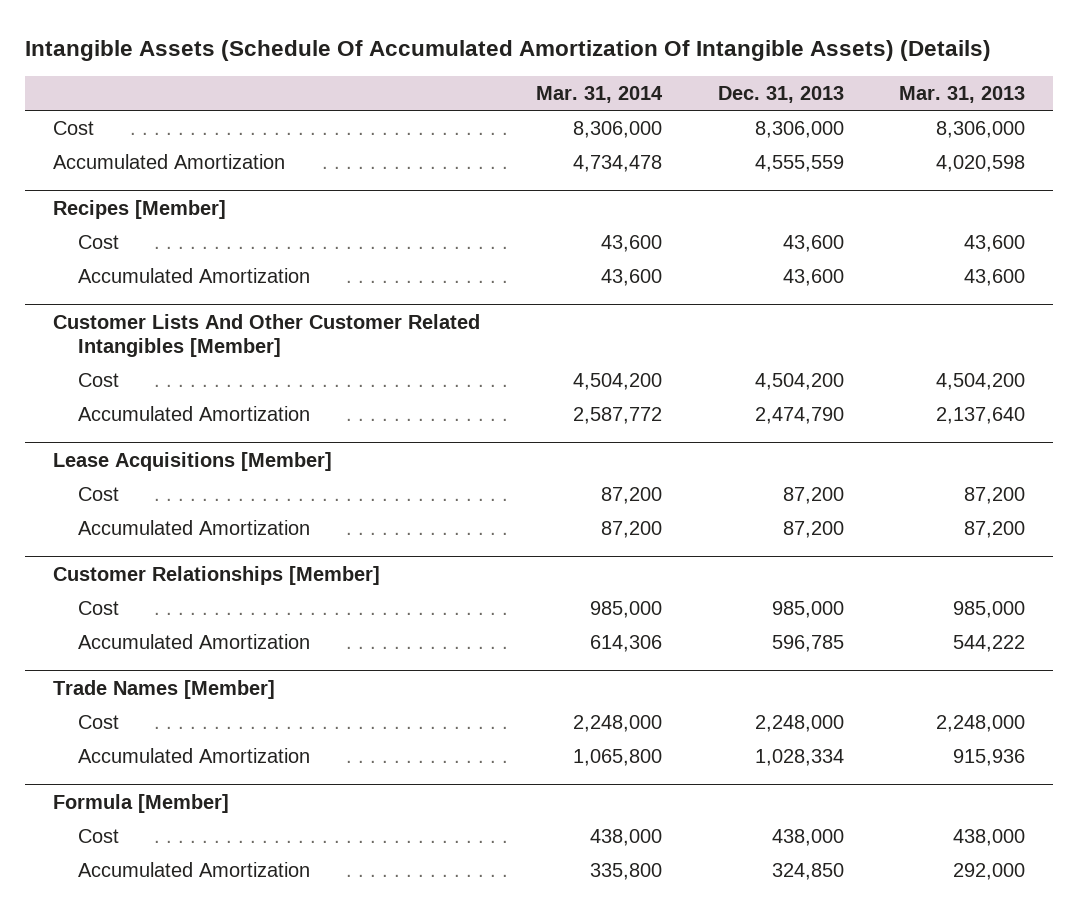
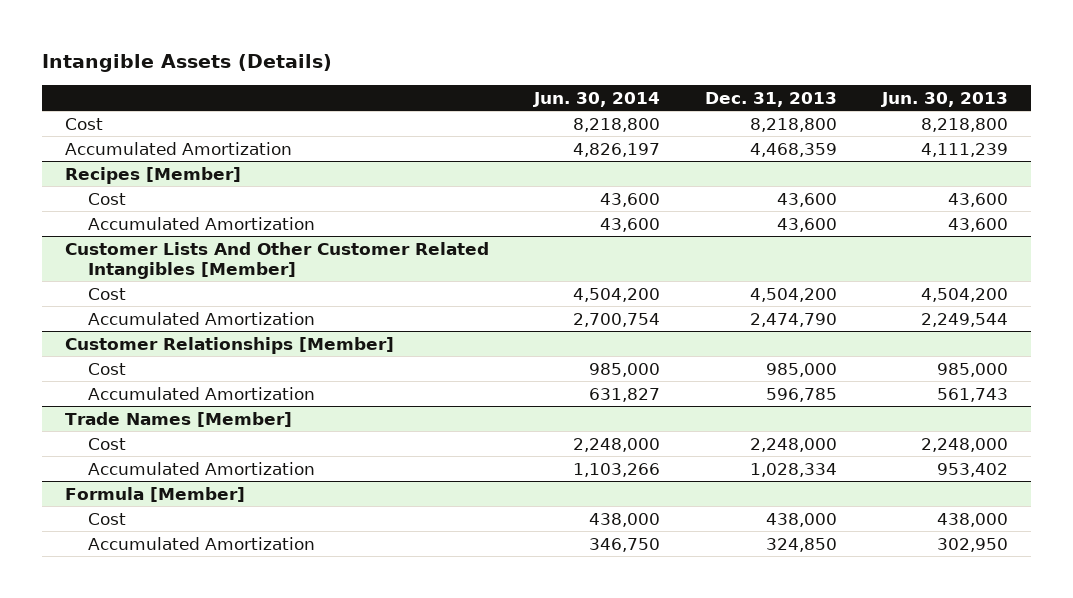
- Intangible Assets (Schedule Of Accumulated Amortization Of Intangible Assets) (Details)
+ Intangible Assets (Details)
- | Mar. 31, 2014 | Dec. 31, 2013 | Mar. 31, 2013
+ | Jun. 30, 2014 | Dec. 31, 2013 | Jun. 30, 2013
- Cost | 8,306,000 | 8,306,000 | 8,306,000
- Accumulated Amortization | 4,734,478 | 4,555,559 | 4,020,598
+ Cost | 8,218,800 | 8,218,800 | 8,218,800
+ Accumulated Amortization | 4,826,197 | 4,468,359 | 4,111,239
- Lease Acquisitions [Member]
- Cost | 87,200 | 87,200 | 87,200
- Accumulated Amortization | 87,200 | 87,200 | 87,200

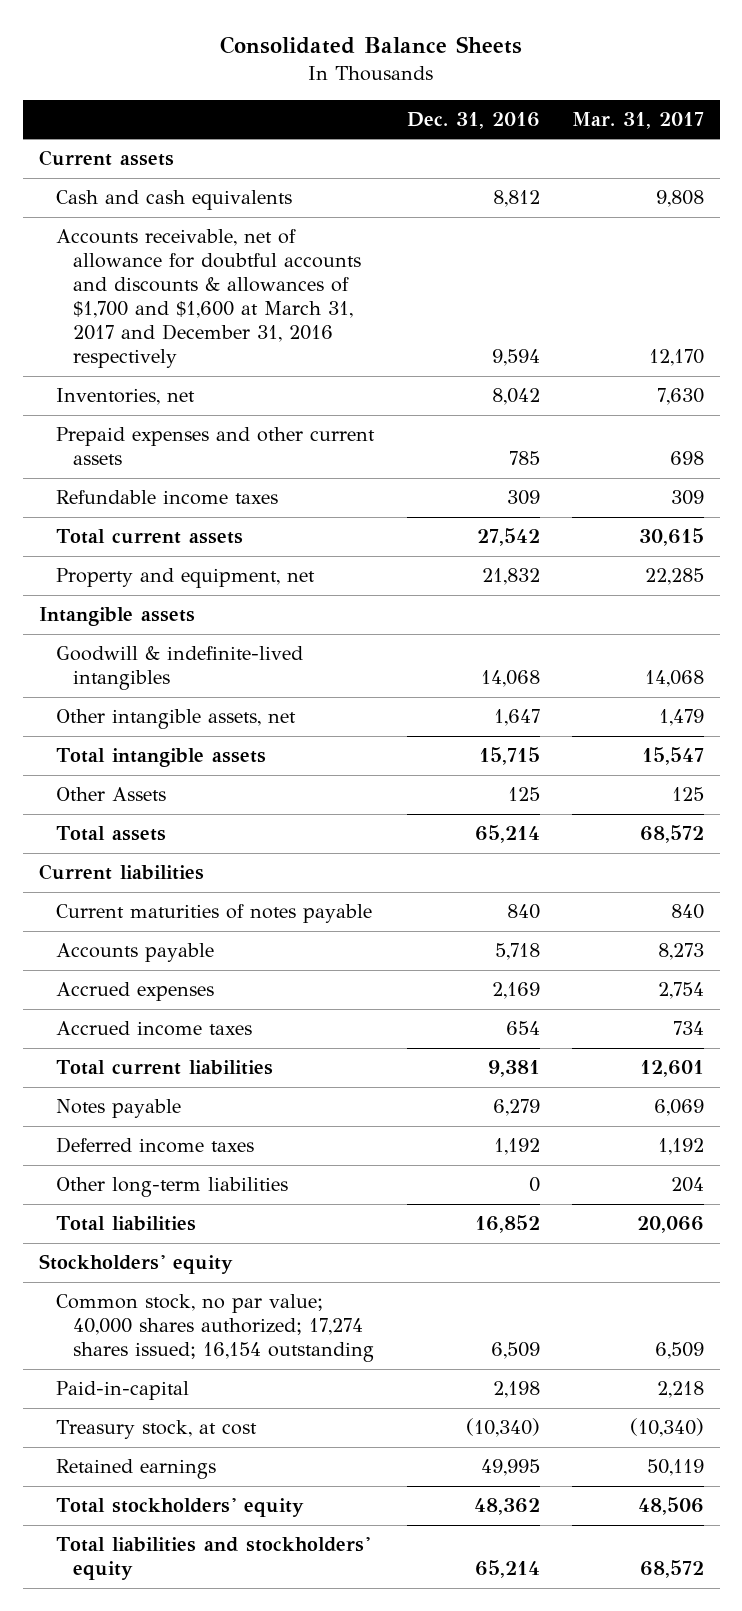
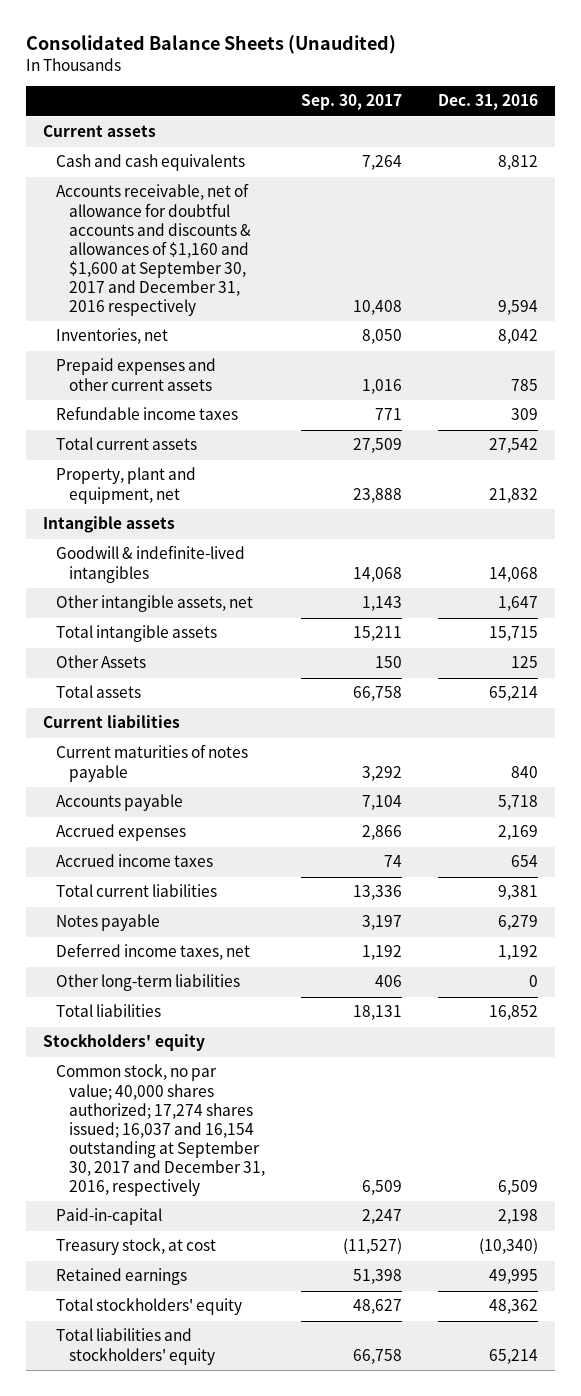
- Consolidated Balance Sheets
+ Consolidated Balance Sheets (Unaudited)
- | Dec. 31, 2016 | Mar. 31, 2017
+ | Sep. 30, 2017 | Dec. 31, 2016
- Accounts receivable, net of allowance for doubtful accounts and discounts & allowances of $1,700 and $1,600 at March 31, 2017 and December 31, 2016 respectively | 9,594 | 12,170
+ Accounts receivable, net of allowance for doubtful accounts and discounts & allowances of $1,160 and $1,600 at September 30, 2017 and December 31, 2016 respectively | 10,408 | 9,594
- Property and equipment, net | 21,832 | 22,285
+ Property, plant and equipment, net | 23,888 | 21,832
- Deferred income taxes | 1,192 | 1,192
+ Deferred income taxes, net | 1,192 | 1,192
- Common stock, no par value; 40,000 shares authorized; 17,274 shares issued; 16,154 outstanding | 6,509 | 6,509
+ Common stock, no par value; 40,000 shares authorized; 17,274 shares issued; 16,037 and 16,154 outstanding at September 30, 2017 and December 31, 2016, respectively | 6,509 | 6,509

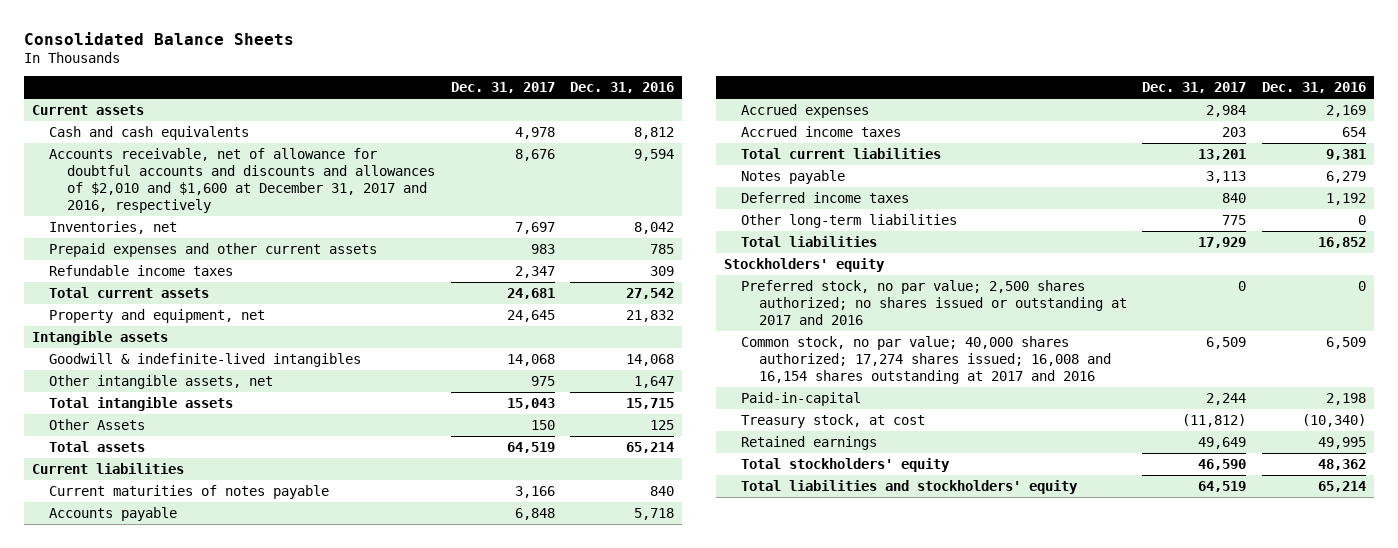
- Consolidated Balance Sheets (Unaudited)
+ Consolidated Balance Sheets
- | Sep. 30, 2017 | Dec. 31, 2016
+ | Dec. 31, 2017 | Dec. 31, 2016
- Accounts receivable, net of allowance for doubtful accounts and discounts & allowances of $1,160 and $1,600 at September 30, 2017 and December 31, 2016 respectively | 10,408 | 9,594
+ Accounts receivable, net of allowance for doubtful accounts and discounts and allowances of $2,010 and $1,600 at December 31, 2017 and 2016, respectively | 8,676 | 9,594
- Property, plant and equipment, net | 23,888 | 21,832
+ Property and equipment, net | 24,645 | 21,832
- Deferred income taxes, net | 1,192 | 1,192
+ Deferred income taxes | 840 | 1,192
- Common stock, no par value; 40,000 shares authorized; 17,274 shares issued; 16,037 and 16,154 outstanding at September 30, 2017 and December 31, 2016, respectively | 6,509 | 6,509
+ Preferred stock, no par value; 2,500 shares authorized; no shares issued or outstanding at 2017 and 2016 | 0 | 0
+ Common stock, no par value; 40,000 shares authorized; 17,274 shares issued; 16,008 and 16,154 shares outstanding at 2017 and 2016 | 6,509 | 6,509

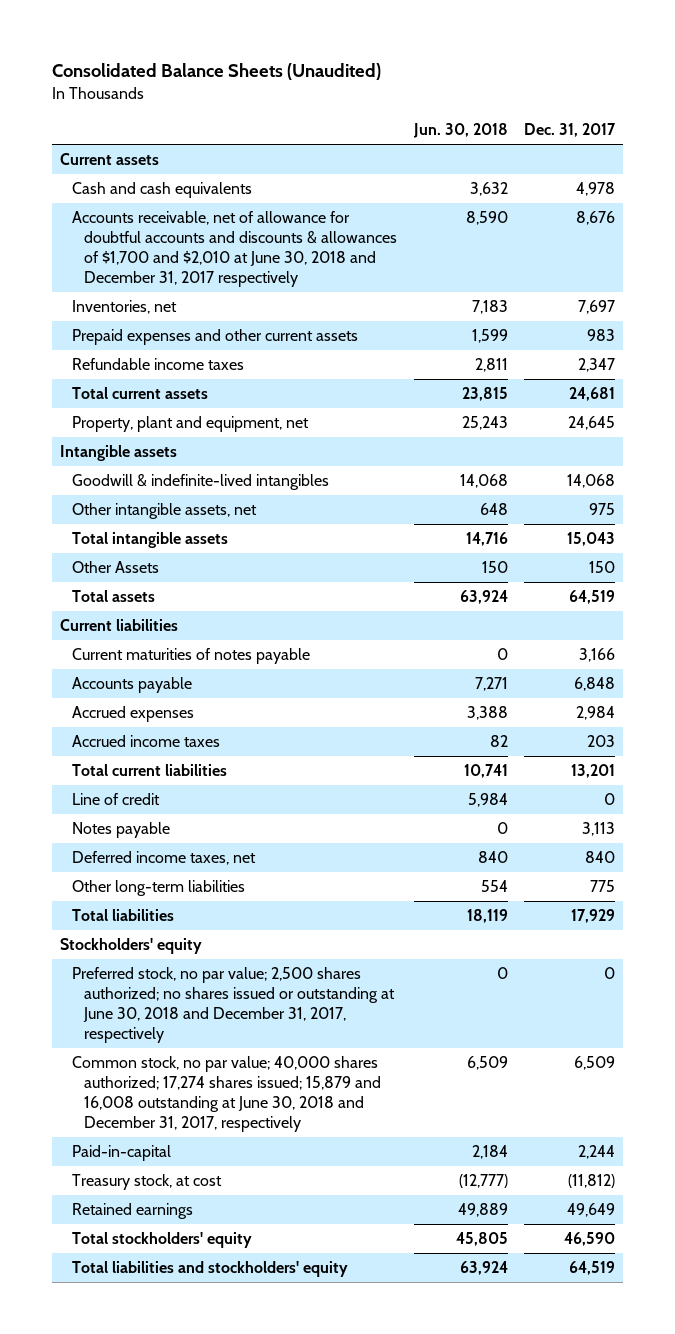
- Consolidated Balance Sheets
+ Consolidated Balance Sheets (Unaudited)
- | Dec. 31, 2017 | Dec. 31, 2016
+ | Jun. 30, 2018 | Dec. 31, 2017
- Accounts receivable, net of allowance for doubtful accounts and discounts and allowances of $2,010 and $1,600 at December 31, 2017 and 2016, respectively | 8,676 | 9,594
+ Accounts receivable, net of allowance for doubtful accounts and discounts & allowances of $1,700 and $2,010 at June 30, 2018 and December 31, 2017 respectively | 8,590 | 8,676
- Property and equipment, net | 24,645 | 21,832
+ Property, plant and equipment, net | 25,243 | 24,645
+ Line of credit | 5,984 | 0
- Deferred income taxes | 840 | 1,192
+ Deferred income taxes, net | 840 | 840
- Preferred stock, no par value; 2,500 shares authorized; no shares issued or outstanding at 2017 and 2016 | 0 | 0
- Common stock, no par value; 40,000 shares authorized; 17,274 shares issued; 16,008 and 16,154 shares outstanding at 2017 and 2016 | 6,509 | 6,509
+ Preferred stock, no par value; 2,500 shares authorized; no shares issued or outstanding at June 30, 2018 and December 31, 2017, respectively | 0 | 0
+ Common stock, no par value; 40,000 shares authorized; 17,274 shares issued; 15,879 and 16,008 outstanding at June 30, 2018 and December 31, 2017, respectively | 6,509 | 6,509

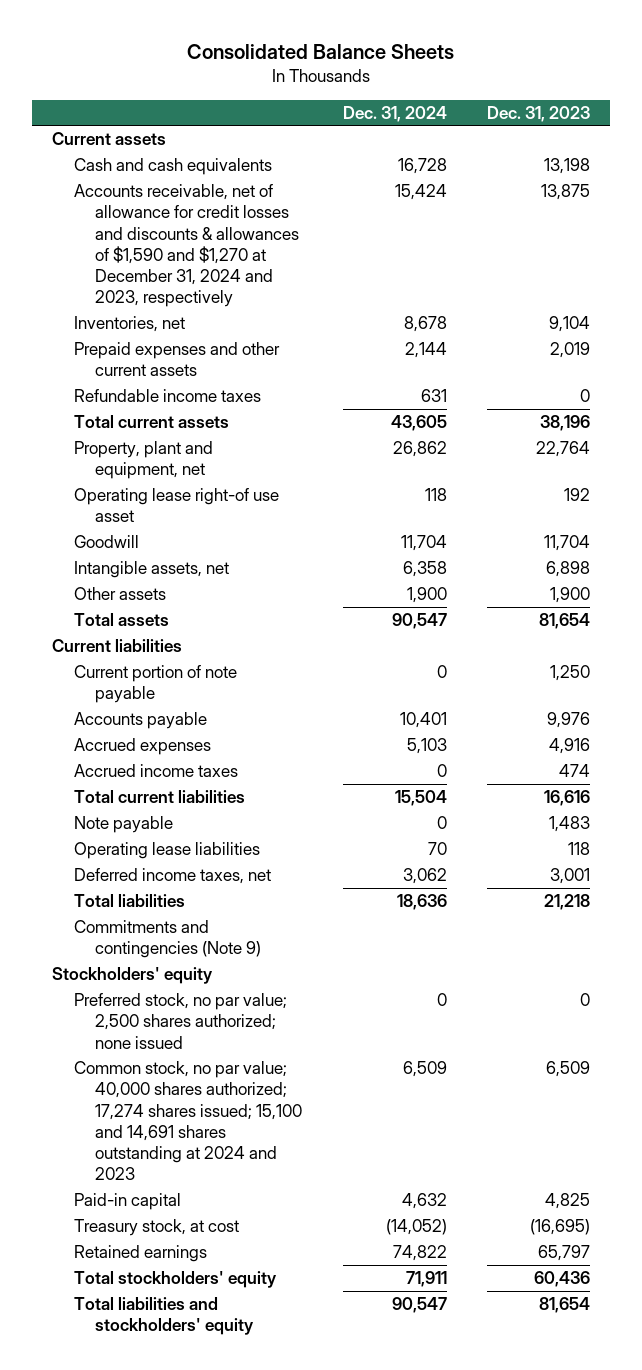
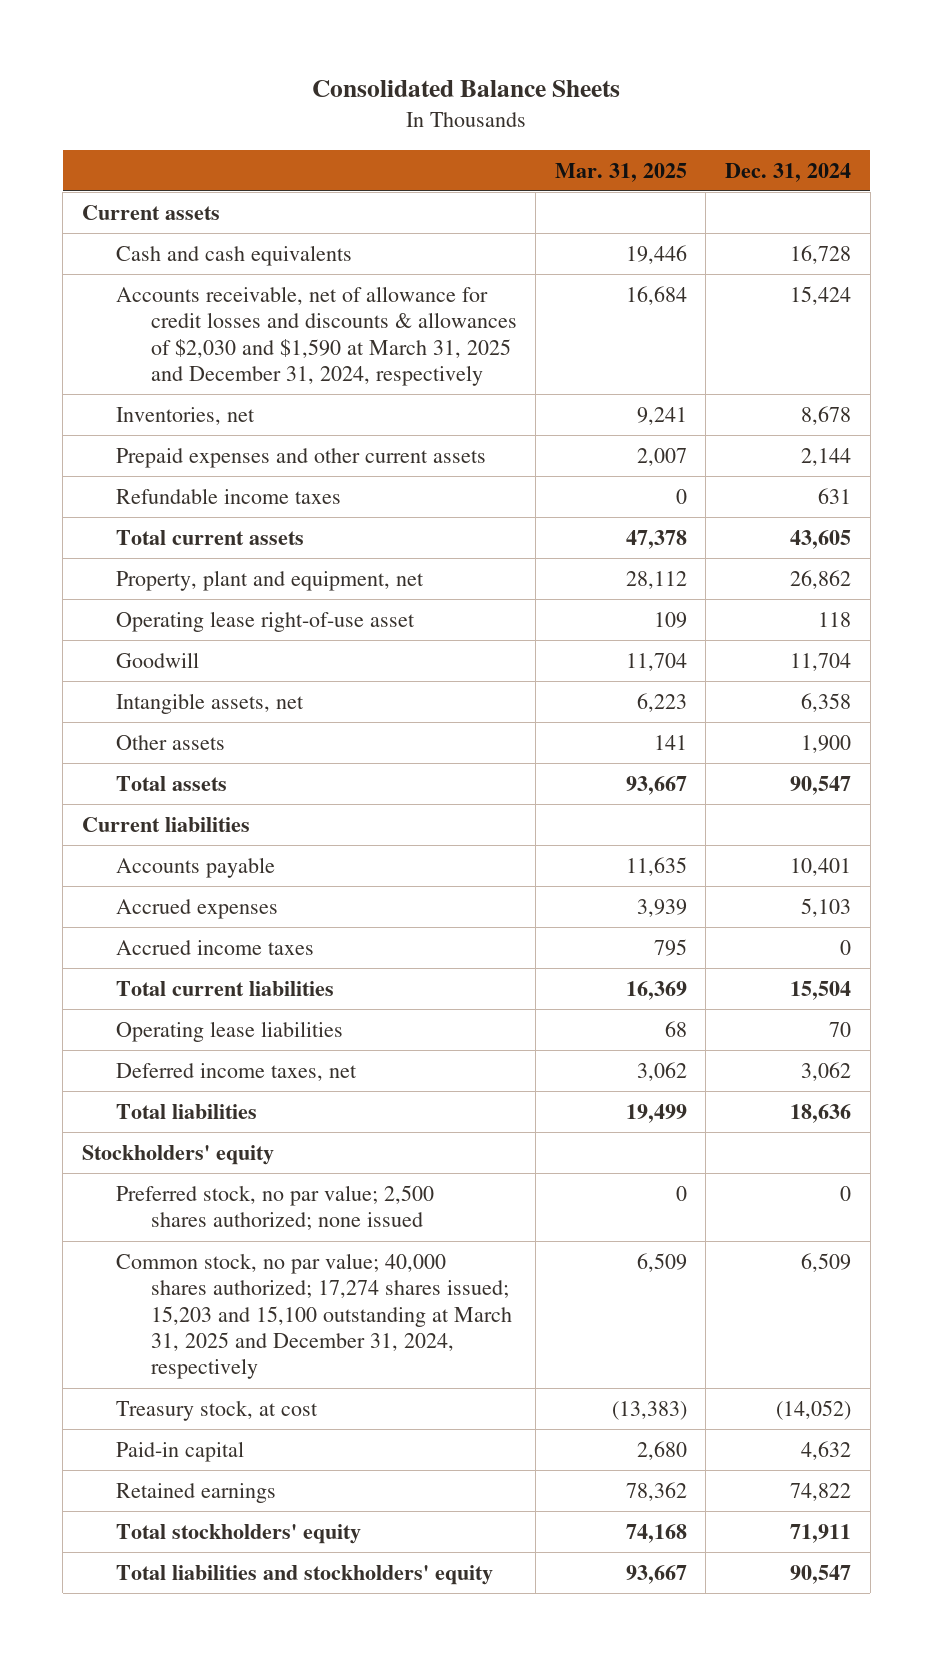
- | Dec. 31, 2024 | Dec. 31, 2023
+ | Mar. 31, 2025 | Dec. 31, 2024
- Accounts receivable, net of allowance for credit losses and discounts & allowances of $1,590 and $1,270 at December 31, 2024 and 2023, respectively | 15,424 | 13,875
+ Accounts receivable, net of allowance for credit losses and discounts & allowances of $2,030 and $1,590 at March 31, 2025 and December 31, 2024, respectively | 16,684 | 15,424
- Operating lease right-of use asset | 118 | 192
+ Operating lease right-of-use asset | 109 | 118
- Current portion of note payable | 0 | 1,250
- Note payable | 0 | 1,483
- Commitments and contingencies (Note 9)
- Common stock, no par value; 40,000 shares authorized; 17,274 shares issued; 15,100 and 14,691 shares outstanding at 2024 and 2023 | 6,509 | 6,509
+ Common stock, no par value; 40,000 shares authorized; 17,274 shares issued; 15,203 and 15,100 outstanding at March 31, 2025 and December 31, 2024, respectively | 6,509 | 6,509
moved down: Paid-in capital | 2,680 | 4,632

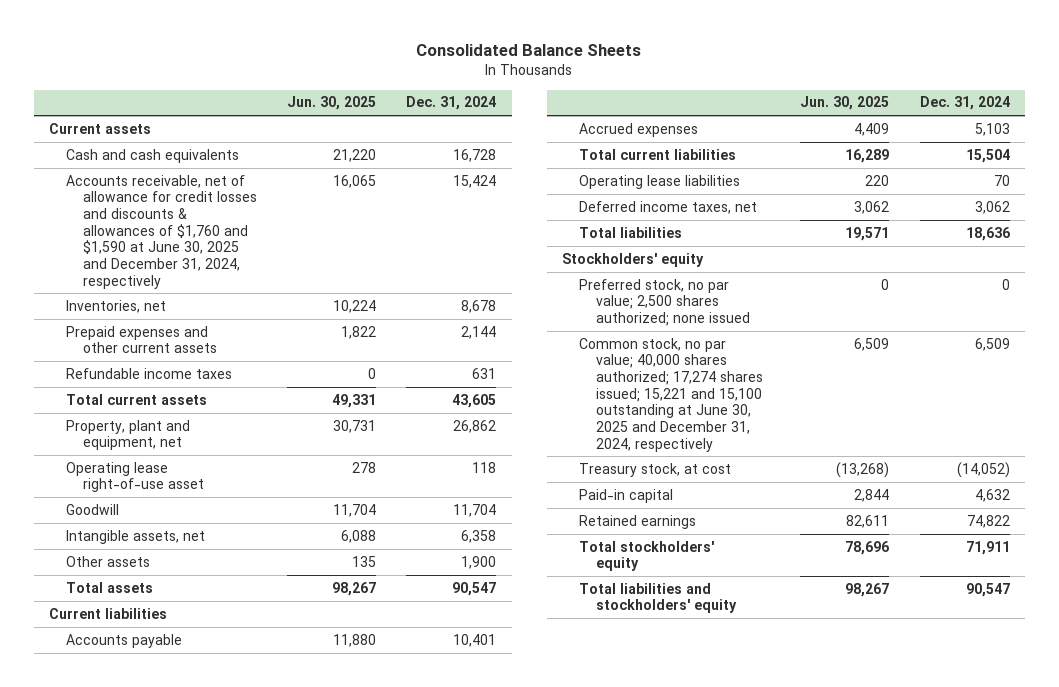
- | Mar. 31, 2025 | Dec. 31, 2024
+ | Jun. 30, 2025 | Dec. 31, 2024
- Accounts receivable, net of allowance for credit losses and discounts & allowances of $2,030 and $1,590 at March 31, 2025 and December 31, 2024, respectively | 16,684 | 15,424
+ Accounts receivable, net of allowance for credit losses and discounts & allowances of $1,760 and $1,590 at June 30, 2025 and December 31, 2024, respectively | 16,065 | 15,424
- Accrued income taxes | 795 | 0
- Common stock, no par value; 40,000 shares authorized; 17,274 shares issued; 15,203 and 15,100 outstanding at March 31, 2025 and December 31, 2024, respectively | 6,509 | 6,509
+ Common stock, no par value; 40,000 shares authorized; 17,274 shares issued; 15,221 and 15,100 outstanding at June 30, 2025 and December 31, 2024, respectively | 6,509 | 6,509

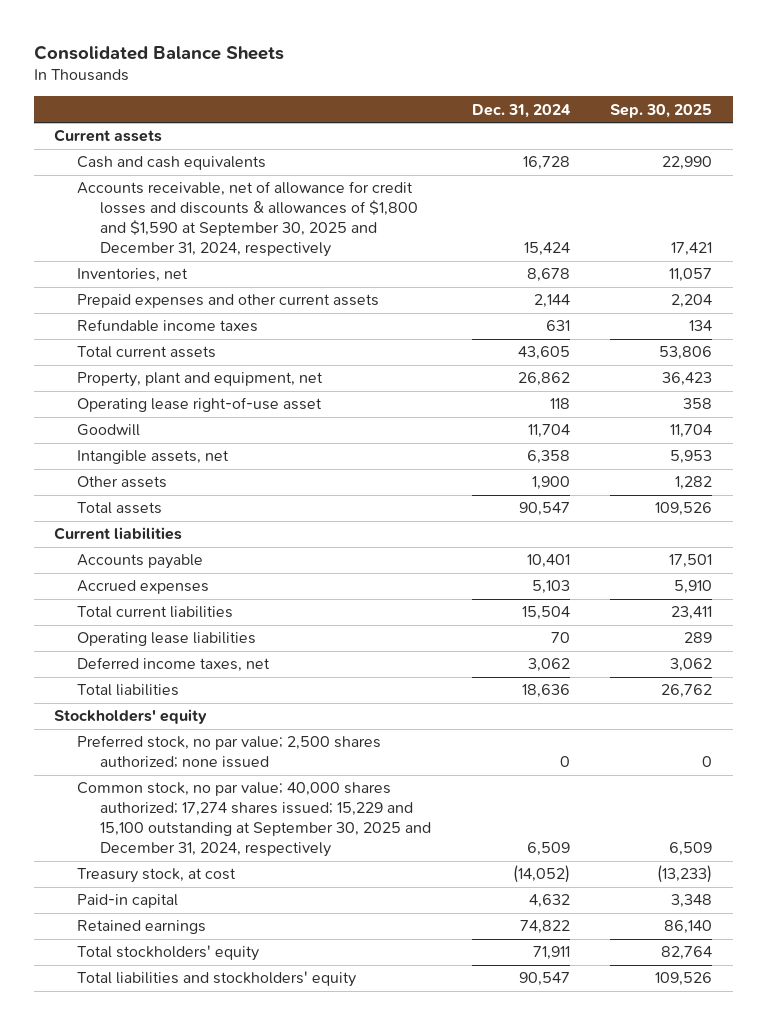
- | Jun. 30, 2025 | Dec. 31, 2024
+ | Dec. 31, 2024 | Sep. 30, 2025
- Accounts receivable, net of allowance for credit losses and discounts & allowances of $1,760 and $1,590 at June 30, 2025 and December 31, 2024, respectively | 16,065 | 15,424
+ Accounts receivable, net of allowance for credit losses and discounts & allowances of $1,800 and $1,590 at September 30, 2025 and December 31, 2024, respectively | 15,424 | 17,421
- Common stock, no par value; 40,000 shares authorized; 17,274 shares issued; 15,221 and 15,100 outstanding at June 30, 2025 and December 31, 2024, respectively | 6,509 | 6,509
+ Common stock, no par value; 40,000 shares authorized; 17,274 shares issued; 15,229 and 15,100 outstanding at September 30, 2025 and December 31, 2024, respectively | 6,509 | 6,509

